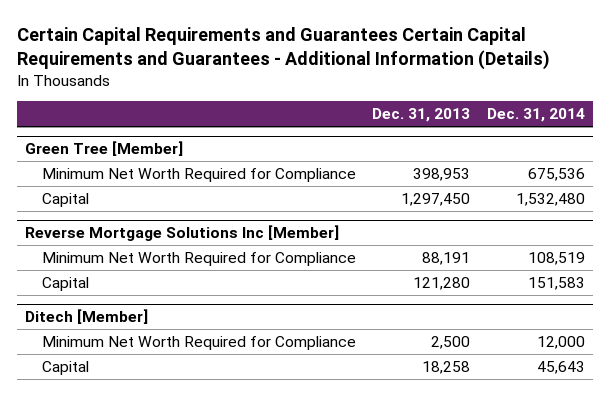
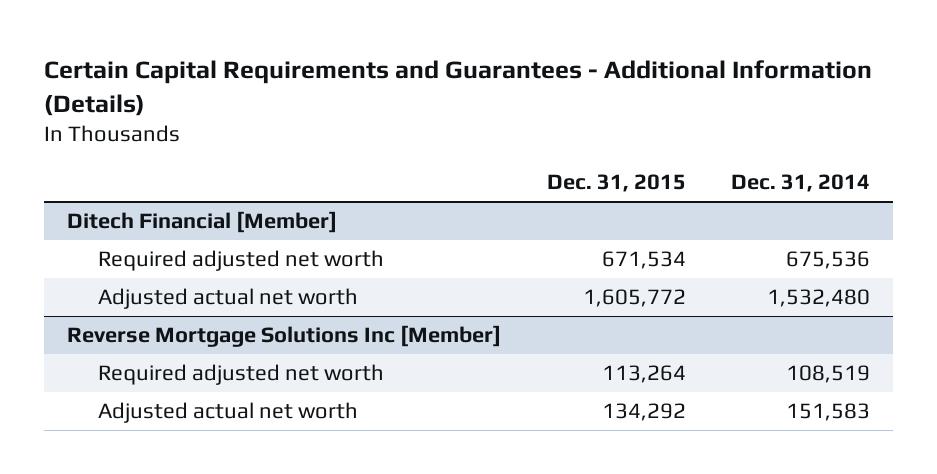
- Certain Capital Requirements and Guarantees Certain Capital Requirements and Guarantees - Additional Information (Details)
+ Certain Capital Requirements and Guarantees - Additional Information (Details)
- | Dec. 31, 2013 | Dec. 31, 2014
+ | Dec. 31, 2015 | Dec. 31, 2014
- Green Tree [Member]
- Minimum Net Worth Required for Compliance | 398,953 | 675,536
- Capital | 1,297,450 | 1,532,480
+ Ditech Financial [Member]
+ Required adjusted net worth | 671,534 | 675,536
+ Adjusted actual net worth | 1,605,772 | 1,532,480
@ Reverse Mortgage Solutions Inc [Member]
- Minimum Net Worth Required for Compliance | 88,191 | 108,519
- Capital | 121,280 | 151,583
- Ditech [Member]
- Minimum Net Worth Required for Compliance | 2,500 | 12,000
- Capital | 18,258 | 45,643
@ Reverse Mortgage Solutions Inc [Member]
+ Required adjusted net worth | 113,264 | 108,519
+ Adjusted actual net worth | 134,292 | 151,583

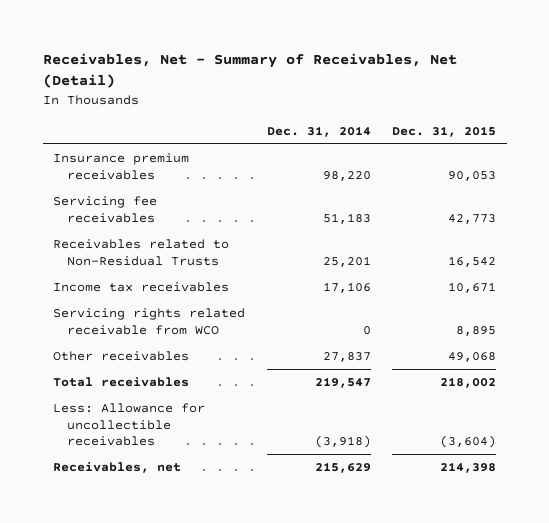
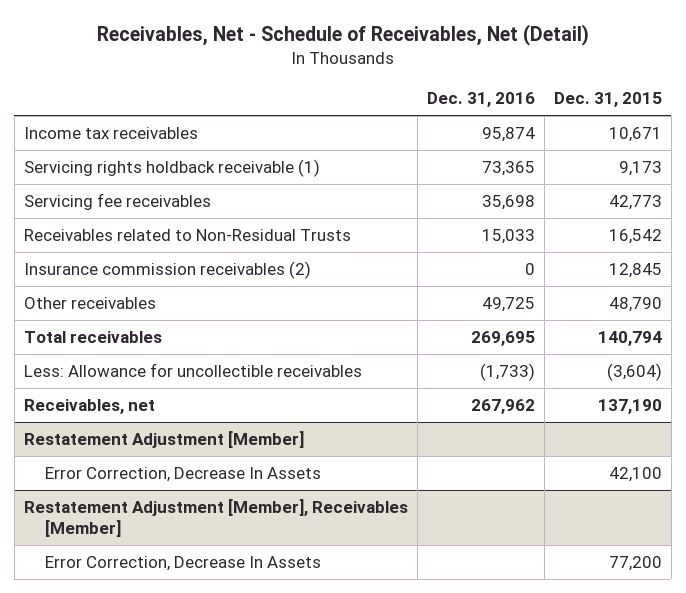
- Receivables, Net - Summary of Receivables, Net (Detail)
+ Receivables, Net - Schedule of Receivables, Net (Detail)
- | Dec. 31, 2014 | Dec. 31, 2015
+ | Dec. 31, 2016 | Dec. 31, 2015
- Insurance premium receivables | 98,220 | 90,053
moved up: Income tax receivables | 95,874 | 10,671
+ Servicing rights holdback receivable (1) | 73,365 | 9,173
- Servicing rights related receivable from WCO | 0 | 8,895
- Other receivables | 27,837 | 49,068
- Total receivables | 219,547 | 218,002
+ Insurance commission receivables (2) | 0 | 12,845
+ Other receivables | 49,725 | 48,790
+ Total receivables | 269,695 | 140,794
- Receivables, net | 215,629 | 214,398
+ Receivables, net | 267,962 | 137,190
+ Restatement Adjustment [Member]
+ Error Correction, Decrease In Assets | | 42,100
+ Restatement Adjustment [Member], Receivables [Member]
+ Error Correction, Decrease In Assets | | 77,200

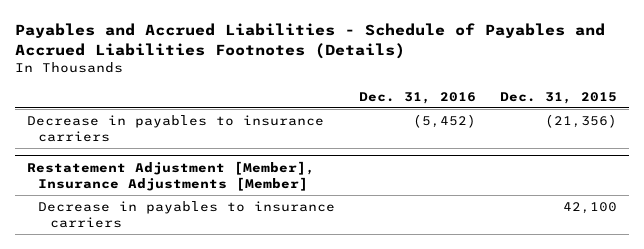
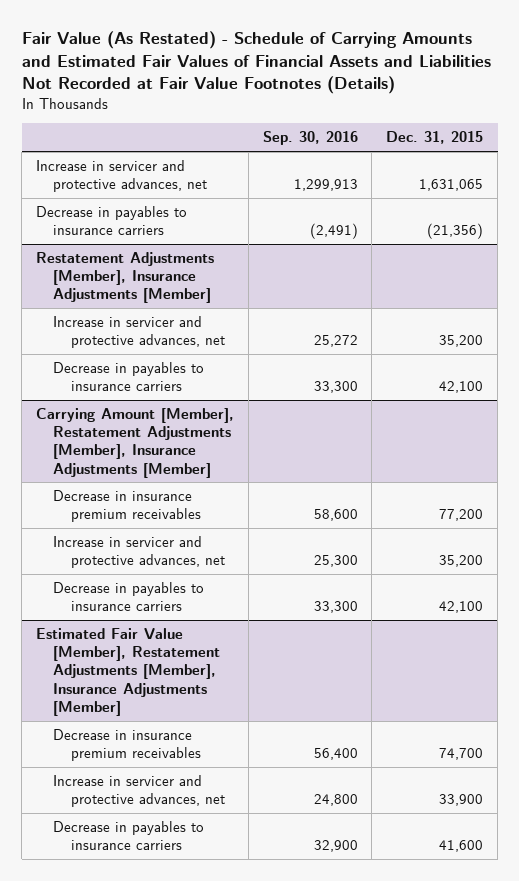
- Payables and Accrued Liabilities - Schedule of Payables and Accrued Liabilities Footnotes (Details)
+ Fair Value (As Restated) - Schedule of Carrying Amounts and Estimated Fair Values of Financial Assets and Liabilities Not Recorded at Fair Value Footnotes (Details)
- | Dec. 31, 2016 | Dec. 31, 2015
+ | Sep. 30, 2016 | Dec. 31, 2015
+ Increase in servicer and protective advances, net | 1,299,913 | 1,631,065
- Restatement Adjustment [Member], Insurance Adjustments [Member]
+ Restatement Adjustments [Member], Insurance Adjustments [Member]
+ Increase in servicer and protective advances, net | 25,272 | 35,200
+ Carrying Amount [Member], Restatement Adjustments [Member], Insurance Adjustments [Member]
+ Decrease in insurance premium receivables | 58,600 | 77,200
+ Increase in servicer and protective advances, net | 25,300 | 35,200
+ Decrease in payables to insurance carriers | 33,300 | 42,100
+ Estimated Fair Value [Member], Restatement Adjustments [Member], Insurance Adjustments [Member]
+ Decrease in insurance premium receivables | 56,400 | 74,700
+ Increase in servicer and protective advances, net | 24,800 | 33,900
+ Decrease in payables to insurance carriers | 32,900 | 41,600

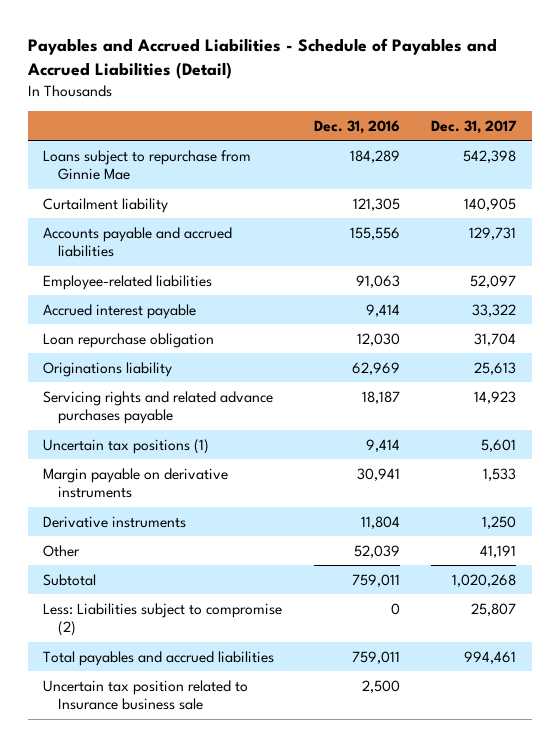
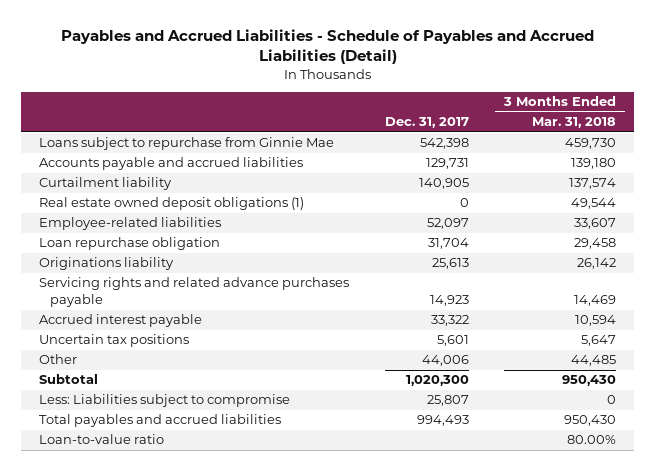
- | Dec. 31, 2016 | Dec. 31, 2017
+ | Dec. 31, 2017 | 3 Months Ended Mar. 31, 2018
moved down: Curtailment liability | 140,905 | 137,574
+ Real estate owned deposit obligations (1) | 0 | 49,544
- Uncertain tax positions (1) | 9,414 | 5,601
- Margin payable on derivative instruments | 30,941 | 1,533
- Derivative instruments | 11,804 | 1,250
- Other | 52,039 | 41,191
- Subtotal | 759,011 | 1,020,268
- Less: Liabilities subject to compromise (2) | 0 | 25,807
- Total payables and accrued liabilities | 759,011 | 994,461
- Uncertain tax position related to Insurance business sale | 2,500 |
moved down: Accrued interest payable | 33,322 | 10,594
+ Uncertain tax positions | 5,601 | 5,647
+ Other | 44,006 | 44,485
+ Subtotal | 1,020,300 | 950,430
+ Less: Liabilities subject to compromise | 25,807 | 0
+ Total payables and accrued liabilities | 994,493 | 950,430
+ Loan-to-value ratio | | 80.00%

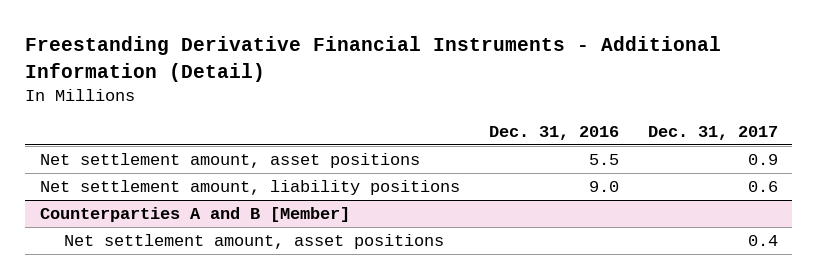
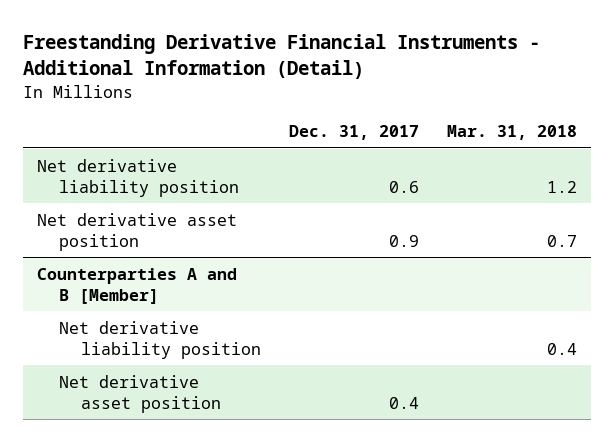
- | Dec. 31, 2016 | Dec. 31, 2017
+ | Dec. 31, 2017 | Mar. 31, 2018
- Net settlement amount, asset positions | 5.5 | 0.9
- Net settlement amount, liability positions | 9.0 | 0.6
+ Net derivative liability position | 0.6 | 1.2
+ Net derivative asset position | 0.9 | 0.7
@ Counterparties A and B [Member]
- Net settlement amount, asset positions | | 0.4
+ Net derivative liability position | | 0.4
+ Net derivative asset position | 0.4 |

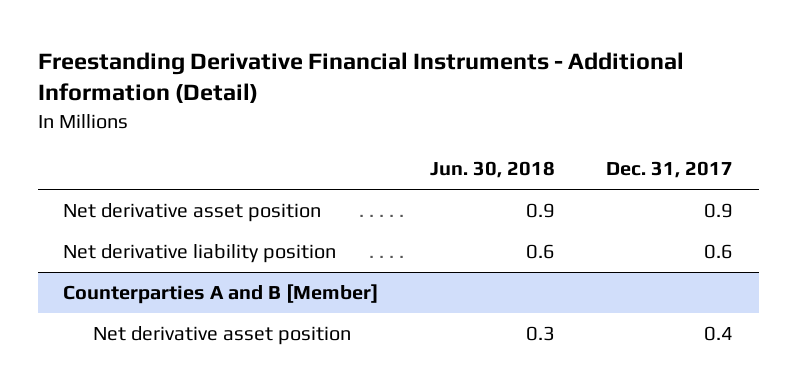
- | Dec. 31, 2017 | Mar. 31, 2018
+ | Jun. 30, 2018 | Dec. 31, 2017
moved down: Net derivative liability position | 0.6 | 0.6
@ Counterparties A and B [Member]
- Net derivative liability position | | 0.4

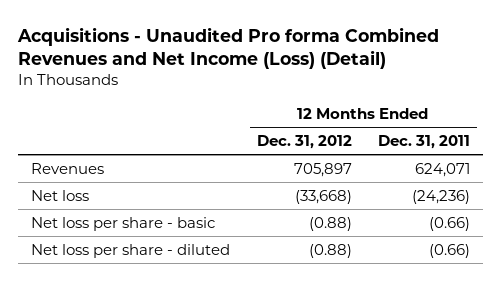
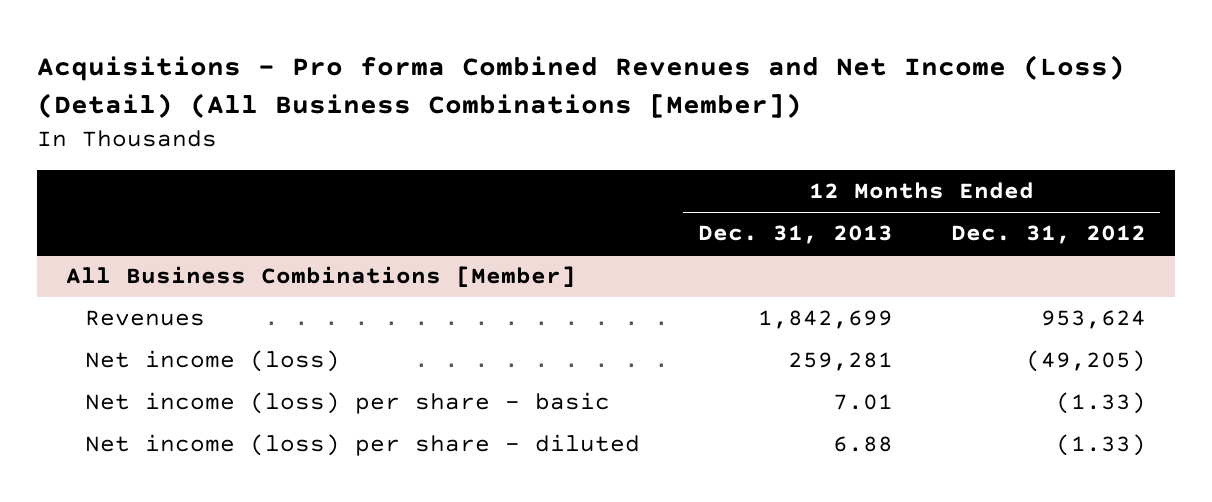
- Acquisitions - Unaudited Pro forma Combined Revenues and Net Income (Loss) (Detail)
+ Acquisitions - Pro forma Combined Revenues and Net Income (Loss) (Detail) (All Business Combinations [Member])
- | 12 Months Ended Dec. 31, 2012 | 12 Months Ended Dec. 31, 2011
+ | 12 Months Ended Dec. 31, 2013 | 12 Months Ended Dec. 31, 2012
- Revenues | 705,897 | 624,071
- Net loss | (33,668) | (24,236)
- Net loss per share - basic | (0.88) | (0.66)
- Net loss per share - diluted | (0.88) | (0.66)
+ All Business Combinations [Member]
+ Revenues | 1,842,699 | 953,624
+ Net income (loss) | 259,281 | (49,205)
+ Net income (loss) per share - basic | 7.01 | (1.33)
+ Net income (loss) per share - diluted | 6.88 | (1.33)

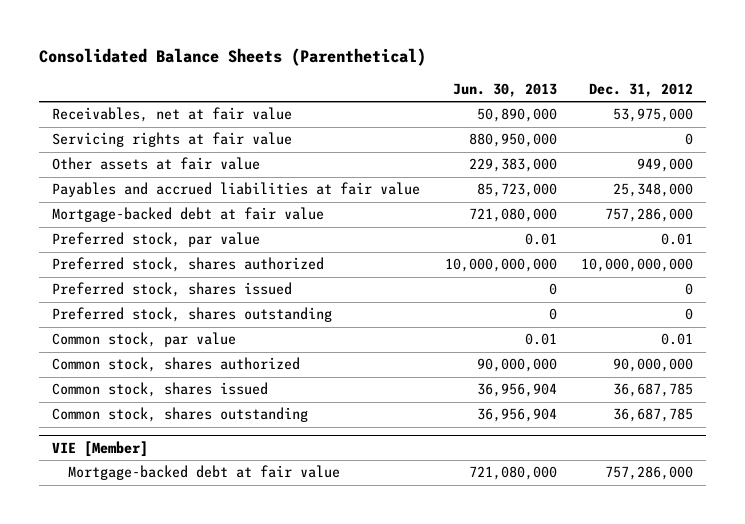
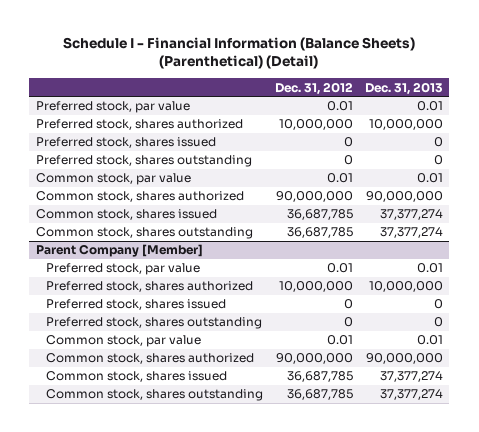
- Consolidated Balance Sheets (Parenthetical)
+ Schedule I - Financial Information (Balance Sheets) (Parenthetical) (Detail)
- | Jun. 30, 2013 | Dec. 31, 2012
+ | Dec. 31, 2012 | Dec. 31, 2013
- Receivables, net at fair value | 50,890,000 | 53,975,000
- Servicing rights at fair value | 880,950,000 | 0
- Other assets at fair value | 229,383,000 | 949,000
- Payables and accrued liabilities at fair value | 85,723,000 | 25,348,000
- Mortgage-backed debt at fair value | 721,080,000 | 757,286,000
- Preferred stock, shares authorized | 10,000,000,000 | 10,000,000,000
+ Preferred stock, shares authorized | 10,000,000 | 10,000,000
- VIE [Member]
- Mortgage-backed debt at fair value | 721,080,000 | 757,286,000
+ Parent Company [Member]
+ Preferred stock, par value | 0.01 | 0.01
+ Preferred stock, shares authorized | 10,000,000 | 10,000,000
+ Preferred stock, shares issued | 0 | 0
+ Preferred stock, shares outstanding | 0 | 0
+ Common stock, par value | 0.01 | 0.01
+ Common stock, shares authorized | 90,000,000 | 90,000,000
+ Common stock, shares issued | 36,687,785 | 37,377,274
+ Common stock, shares outstanding | 36,687,785 | 37,377,274

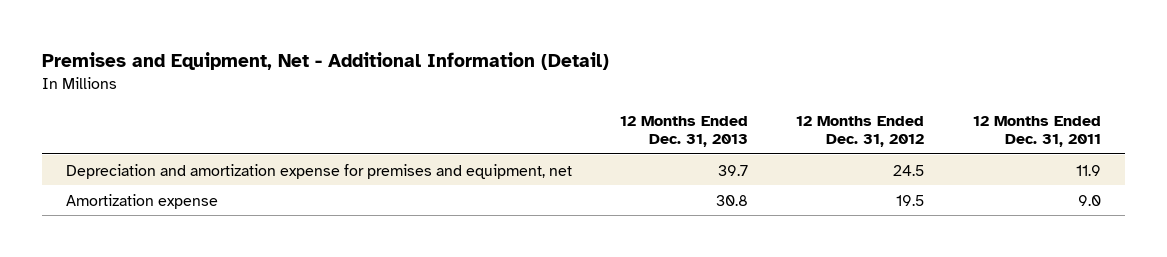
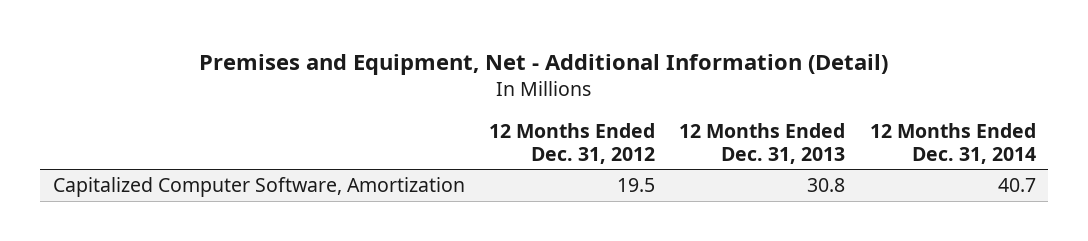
- | 12 Months Ended Dec. 31, 2013 | 12 Months Ended Dec. 31, 2012 | 12 Months Ended Dec. 31, 2011
+ | 12 Months Ended Dec. 31, 2012 | 12 Months Ended Dec. 31, 2013 | 12 Months Ended Dec. 31, 2014
- Depreciation and amortization expense for premises and equipment, net | 39.7 | 24.5 | 11.9
- Amortization expense | 30.8 | 19.5 | 9.0
+ Capitalized Computer Software, Amortization | 19.5 | 30.8 | 40.7

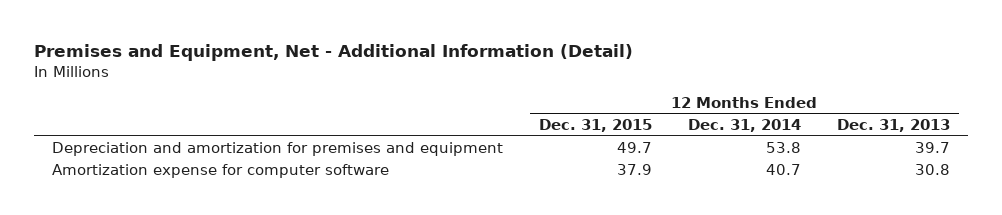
- | 12 Months Ended Dec. 31, 2012 | 12 Months Ended Dec. 31, 2013 | 12 Months Ended Dec. 31, 2014
+ | 12 Months Ended Dec. 31, 2015 | 12 Months Ended Dec. 31, 2014 | 12 Months Ended Dec. 31, 2013
- Capitalized Computer Software, Amortization | 19.5 | 30.8 | 40.7
+ Depreciation and amortization for premises and equipment | 49.7 | 53.8 | 39.7
+ Amortization expense for computer software | 37.9 | 40.7 | 30.8

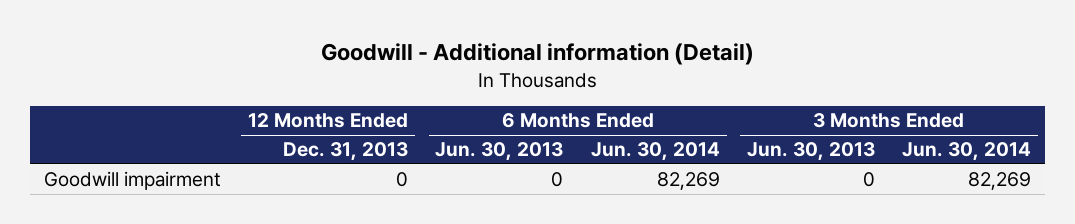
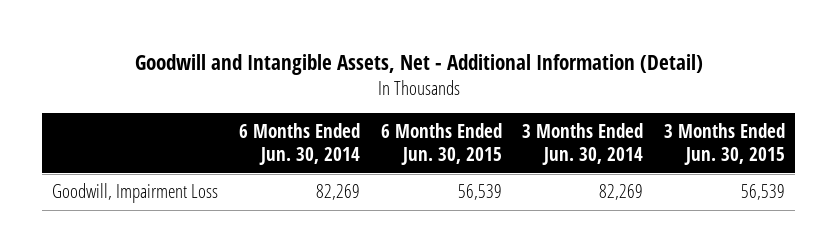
- Goodwill - Additional information (Detail)
+ Goodwill and Intangible Assets, Net - Additional Information (Detail)
- | 12 Months Ended Dec. 31, 2013 | 6 Months Ended Jun. 30, 2013 | 6 Months Ended Jun. 30, 2014 | 3 Months Ended Jun. 30, 2013 | 3 Months Ended Jun. 30, 2014
+ | 6 Months Ended Jun. 30, 2014 | 6 Months Ended Jun. 30, 2015 | 3 Months Ended Jun. 30, 2014 | 3 Months Ended Jun. 30, 2015
- Goodwill impairment | 0 | 0 | 82,269 | 0 | 82,269
+ Goodwill, Impairment Loss | 82,269 | 56,539 | 82,269 | 56,539

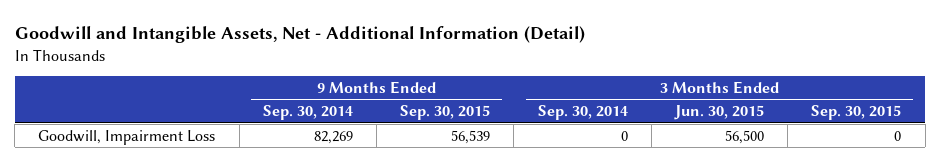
- | 6 Months Ended Jun. 30, 2014 | 6 Months Ended Jun. 30, 2015 | 3 Months Ended Jun. 30, 2014 | 3 Months Ended Jun. 30, 2015
+ | 9 Months Ended Sep. 30, 2014 | 9 Months Ended Sep. 30, 2015 | 3 Months Ended Sep. 30, 2014 | 3 Months Ended Jun. 30, 2015 | 3 Months Ended Sep. 30, 2015
- Goodwill, Impairment Loss | 82,269 | 56,539 | 82,269 | 56,539
+ Goodwill, Impairment Loss | 82,269 | 56,539 | 0 | 56,500 | 0

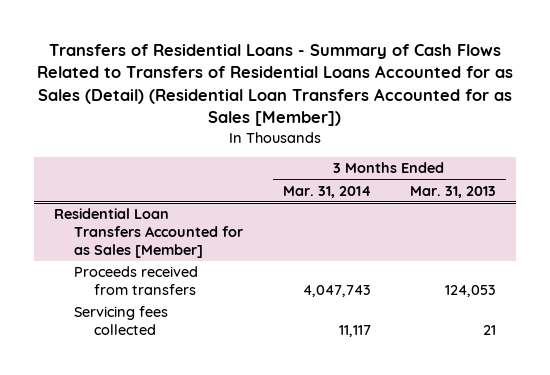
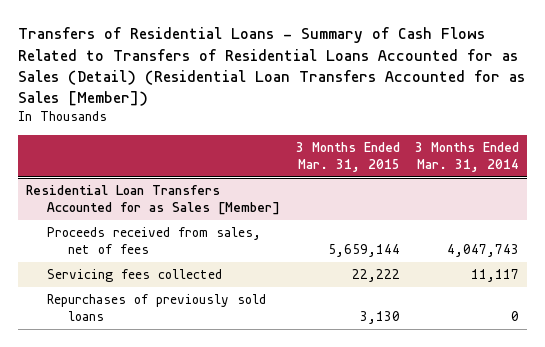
- | 3 Months Ended Mar. 31, 2014 | 3 Months Ended Mar. 31, 2013
+ | 3 Months Ended Mar. 31, 2015 | 3 Months Ended Mar. 31, 2014
@ Residential Loan Transfers Accounted for as Sales [Member]
- Proceeds received from transfers | 4,047,743 | 124,053
+ Proceeds received from sales, net of fees | 5,659,144 | 4,047,743
+ Repurchases of previously sold loans | 3,130 | 0

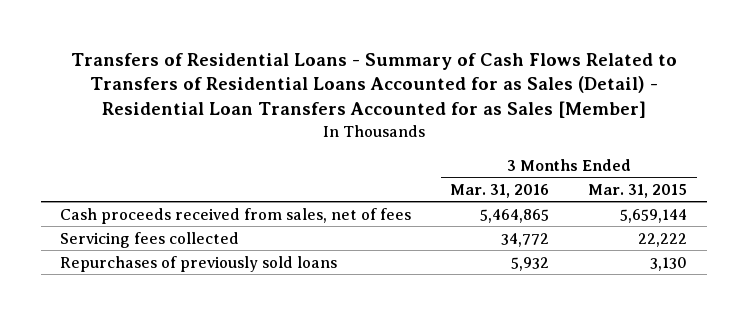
- Transfers of Residential Loans - Summary of Cash Flows Related to Transfers of Residential Loans Accounted for as Sales (Detail) (Residential Loan Transfers Accounted for as Sales [Member])
+ Transfers of Residential Loans - Summary of Cash Flows Related to Transfers of Residential Loans Accounted for as Sales (Detail) - Residential Loan Transfers Accounted for as Sales [Member]
- | 3 Months Ended Mar. 31, 2015 | 3 Months Ended Mar. 31, 2014
+ | 3 Months Ended Mar. 31, 2016 | 3 Months Ended Mar. 31, 2015
- Residential Loan Transfers Accounted for as Sales [Member]
- Proceeds received from sales, net of fees | 5,659,144 | 4,047,743
+ Cash proceeds received from sales, net of fees | 5,464,865 | 5,659,144

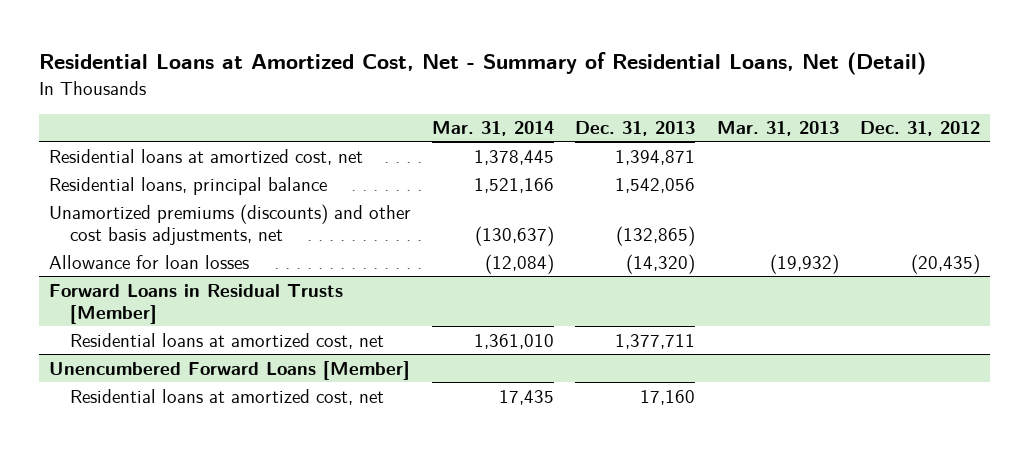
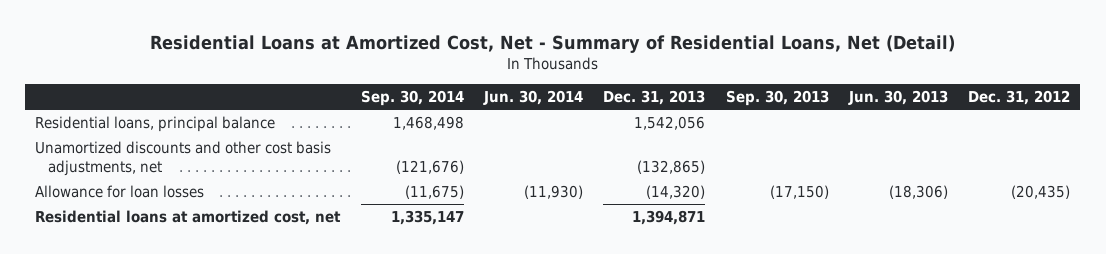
- | Mar. 31, 2014 | Dec. 31, 2013 | Mar. 31, 2013 | Dec. 31, 2012
+ | Sep. 30, 2014 | Jun. 30, 2014 | Dec. 31, 2013 | Sep. 30, 2013 | Jun. 30, 2013 | Dec. 31, 2012
- Unamortized premiums (discounts) and other cost basis adjustments, net | (130,637) | (132,865) | |
+ Unamortized discounts and other cost basis adjustments, net | (121,676) | | (132,865) | | |
- Forward Loans in Residual Trusts [Member]
- Residential loans at amortized cost, net | 1,361,010 | 1,377,711 | |
- Unencumbered Forward Loans [Member]
- Residential loans at amortized cost, net | 17,435 | 17,160 | |
moved down: Residential loans at amortized cost, net | 1,335,147 | | 1,394,871 | | |

